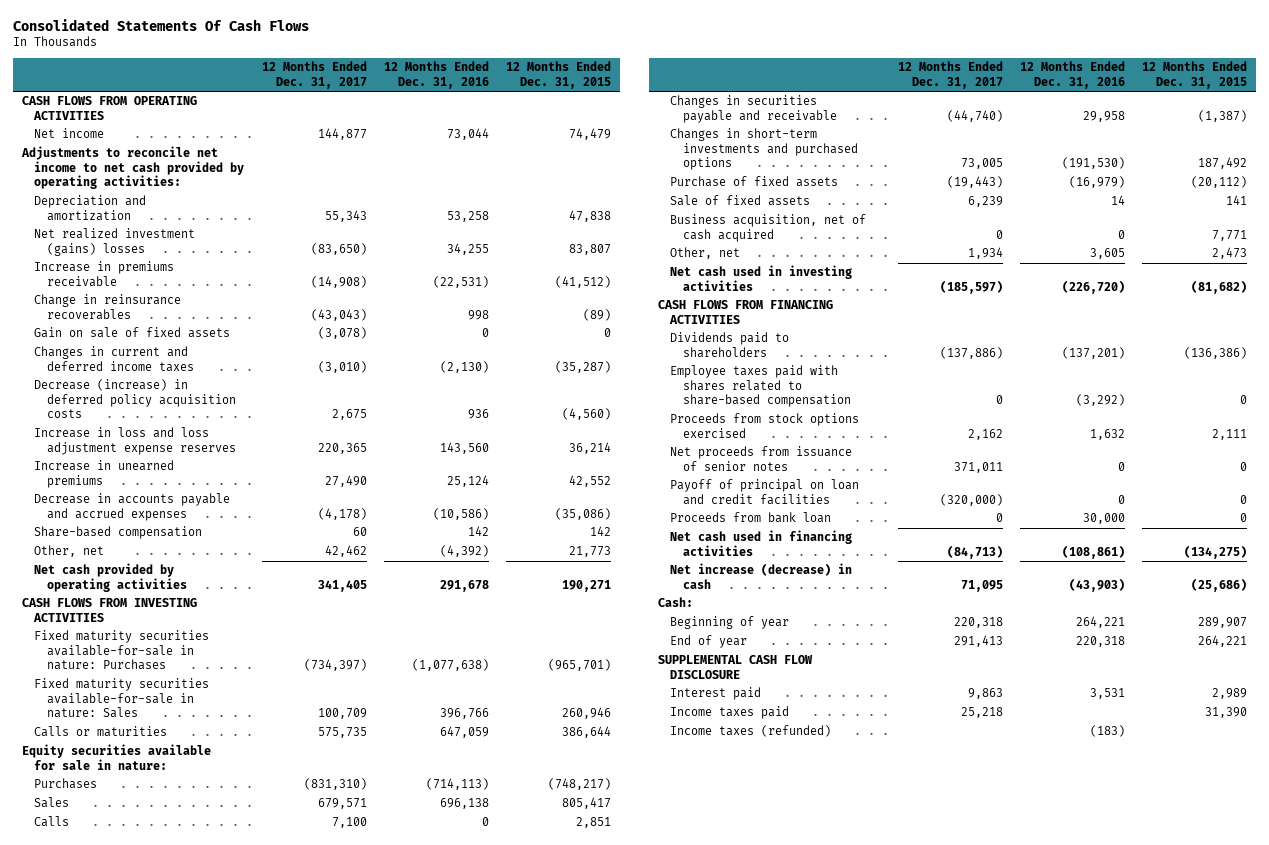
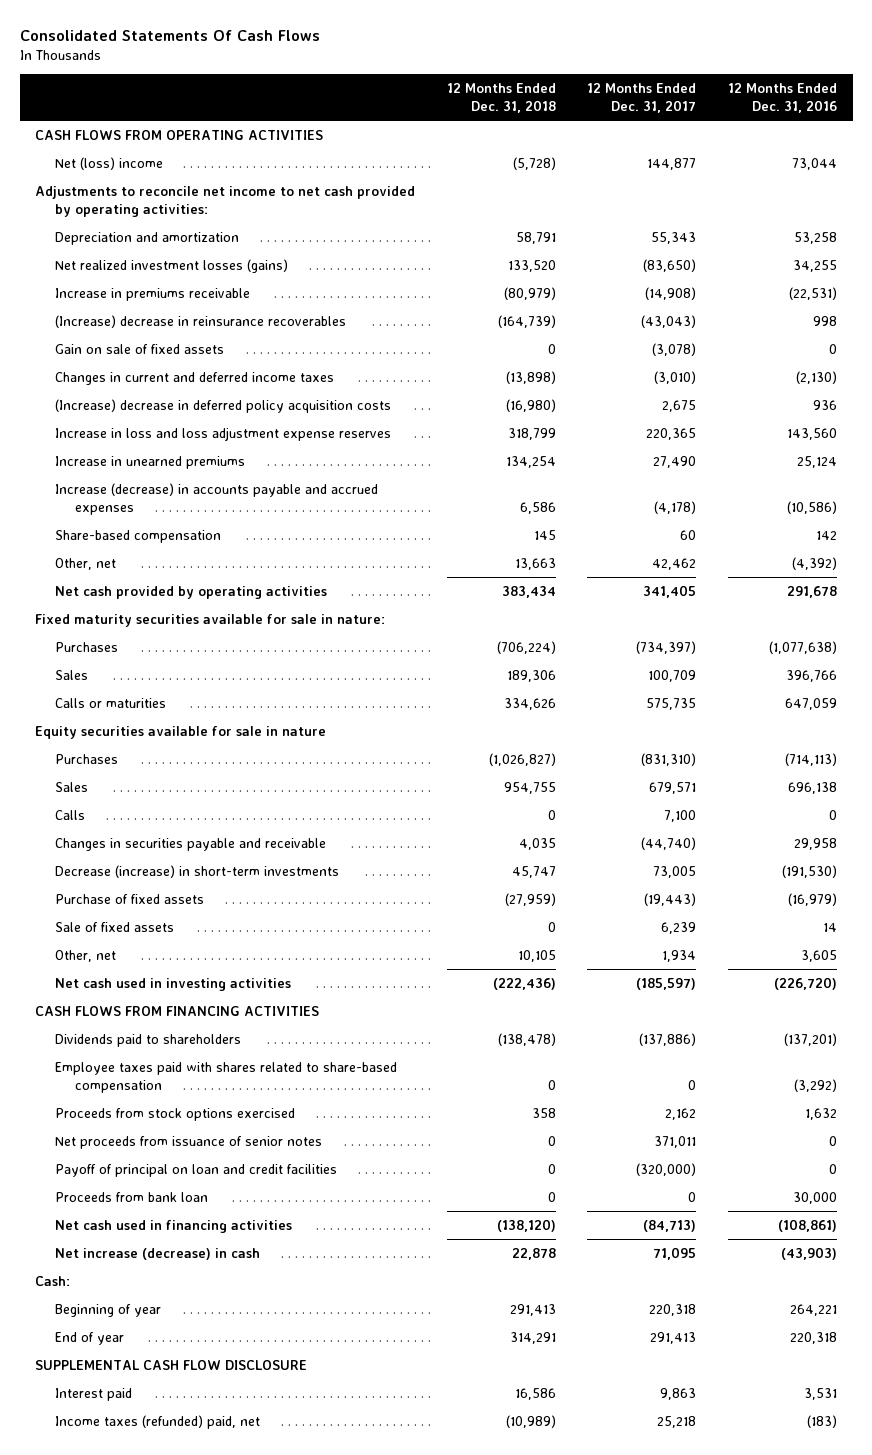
- | 12 Months Ended Dec. 31, 2017 | 12 Months Ended Dec. 31, 2016 | 12 Months Ended Dec. 31, 2015
+ | 12 Months Ended Dec. 31, 2018 | 12 Months Ended Dec. 31, 2017 | 12 Months Ended Dec. 31, 2016
- Net income | 144,877 | 73,044 | 74,479
+ Net (loss) income | (5,728) | 144,877 | 73,044
- Net realized investment (gains) losses | (83,650) | 34,255 | 83,807
+ Net realized investment losses (gains) | 133,520 | (83,650) | 34,255
- Change in reinsurance recoverables | (43,043) | 998 | (89)
+ (Increase) decrease in reinsurance recoverables | (164,739) | (43,043) | 998
- Decrease (increase) in deferred policy acquisition costs | 2,675 | 936 | (4,560)
+ (Increase) decrease in deferred policy acquisition costs | (16,980) | 2,675 | 936
- Decrease in accounts payable and accrued expenses | (4,178) | (10,586) | (35,086)
+ Increase (decrease) in accounts payable and accrued expenses | 6,586 | (4,178) | (10,586)
- CASH FLOWS FROM INVESTING ACTIVITIES
- Fixed maturity securities available-for-sale in nature: Purchases | (734,397) | (1,077,638) | (965,701)
- Fixed maturity securities available-for-sale in nature: Sales | 100,709 | 396,766 | 260,946
+ Fixed maturity securities available for sale in nature:
+ Purchases | (706,224) | (734,397) | (1,077,638)
+ Sales | 189,306 | 100,709 | 396,766
- Equity securities available for sale in nature:
+ Equity securities available for sale in nature
- Changes in short-term investments and purchased options | 73,005 | (191,530) | 187,492
+ Decrease (increase) in short-term investments | 45,747 | 73,005 | (191,530)
- Business acquisition, net of cash acquired | 0 | 0 | 7,771
- Income taxes paid | 25,218 | | 31,390
- Income taxes (refunded) | | (183) |
+ Income taxes (refunded) paid, net | (10,989) | 25,218 | (183)

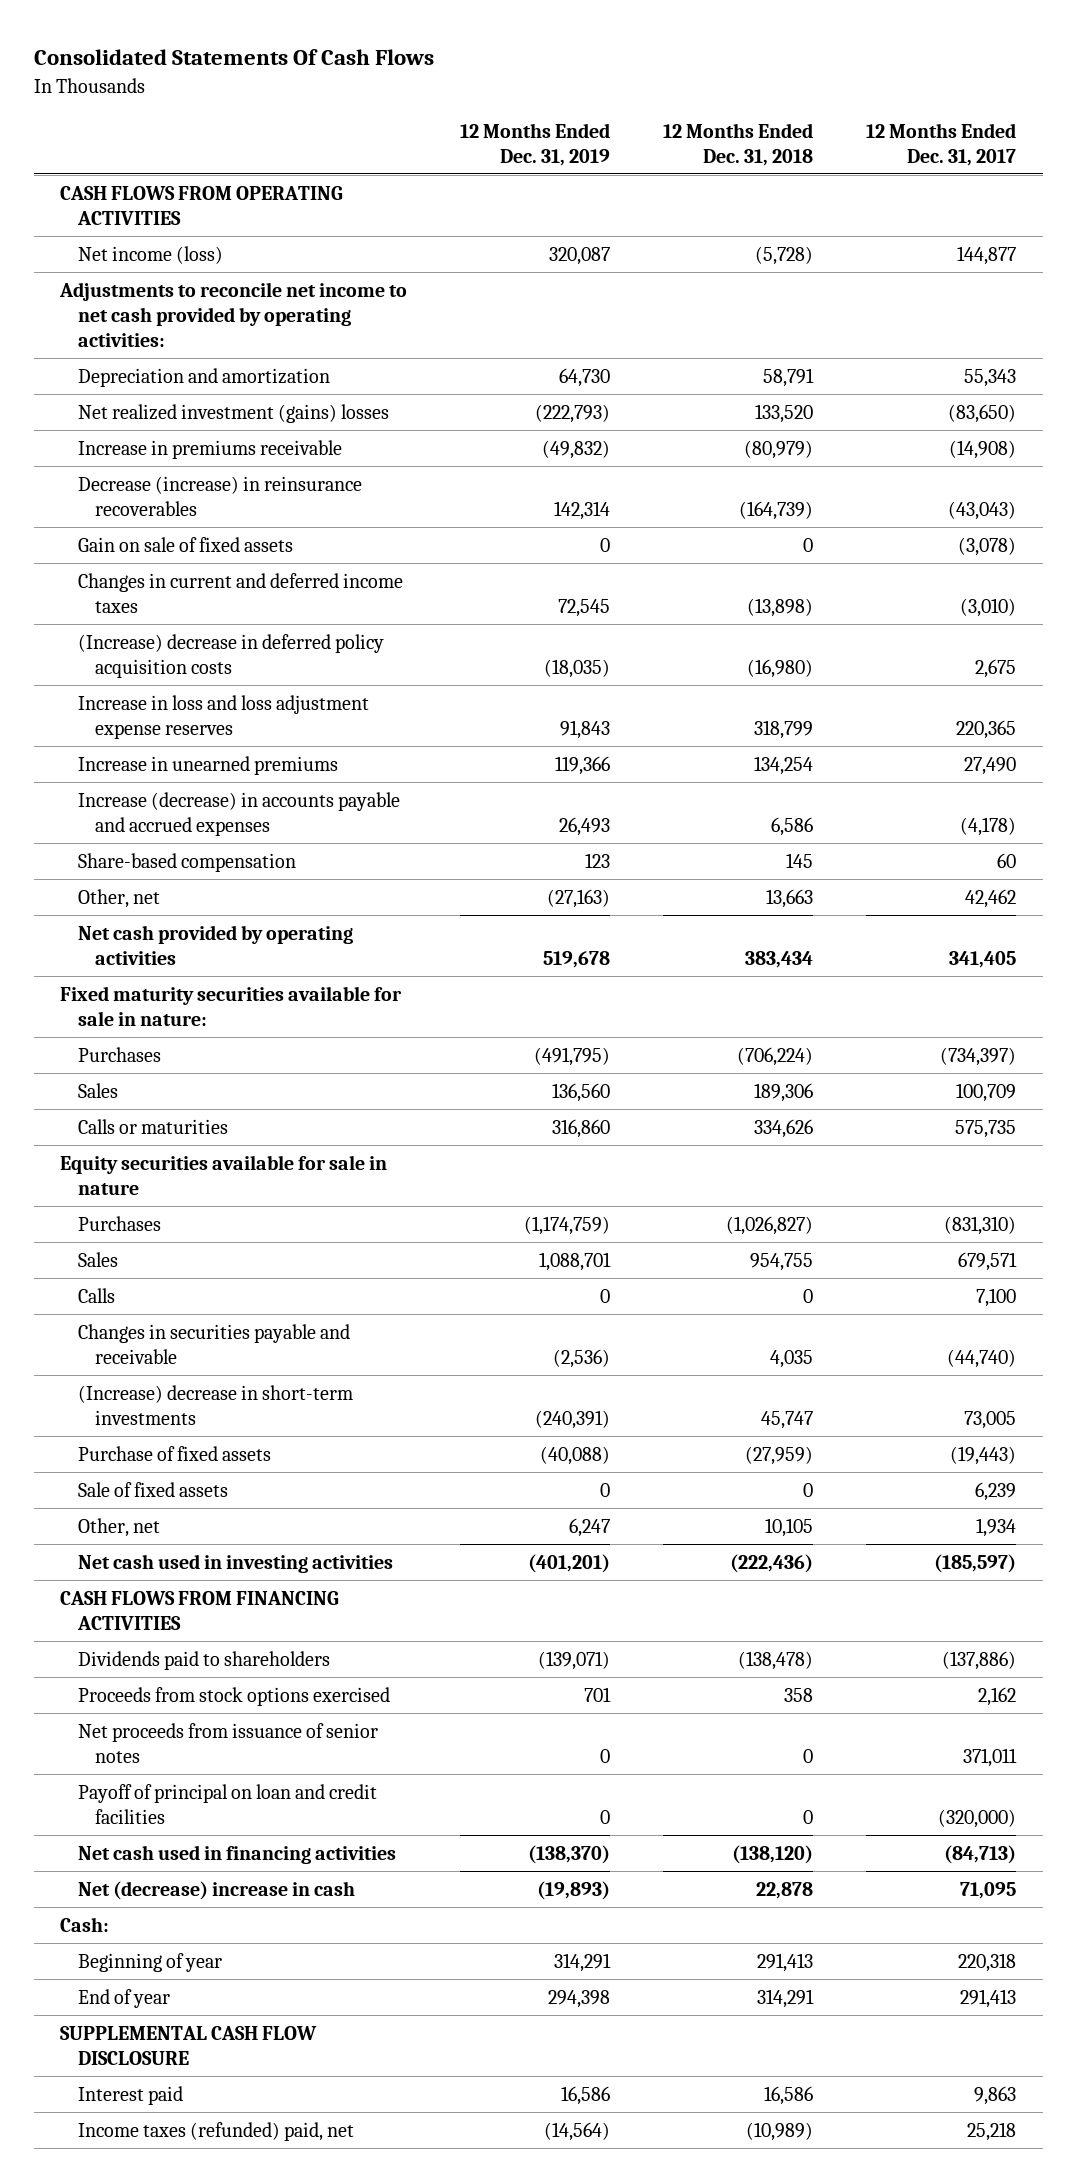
- | 12 Months Ended Dec. 31, 2018 | 12 Months Ended Dec. 31, 2017 | 12 Months Ended Dec. 31, 2016
+ | 12 Months Ended Dec. 31, 2019 | 12 Months Ended Dec. 31, 2018 | 12 Months Ended Dec. 31, 2017
- Net (loss) income | (5,728) | 144,877 | 73,044
+ Net income (loss) | 320,087 | (5,728) | 144,877
- Net realized investment losses (gains) | 133,520 | (83,650) | 34,255
+ Net realized investment (gains) losses | (222,793) | 133,520 | (83,650)
- (Increase) decrease in reinsurance recoverables | (164,739) | (43,043) | 998
+ Decrease (increase) in reinsurance recoverables | 142,314 | (164,739) | (43,043)
- Decrease (increase) in short-term investments | 45,747 | 73,005 | (191,530)
+ (Increase) decrease in short-term investments | (240,391) | 45,747 | 73,005
- Employee taxes paid with shares related to share-based compensation | 0 | 0 | (3,292)
- Proceeds from bank loan | 0 | 0 | 30,000
- Net increase (decrease) in cash | 22,878 | 71,095 | (43,903)
+ Net (decrease) increase in cash | (19,893) | 22,878 | 71,095

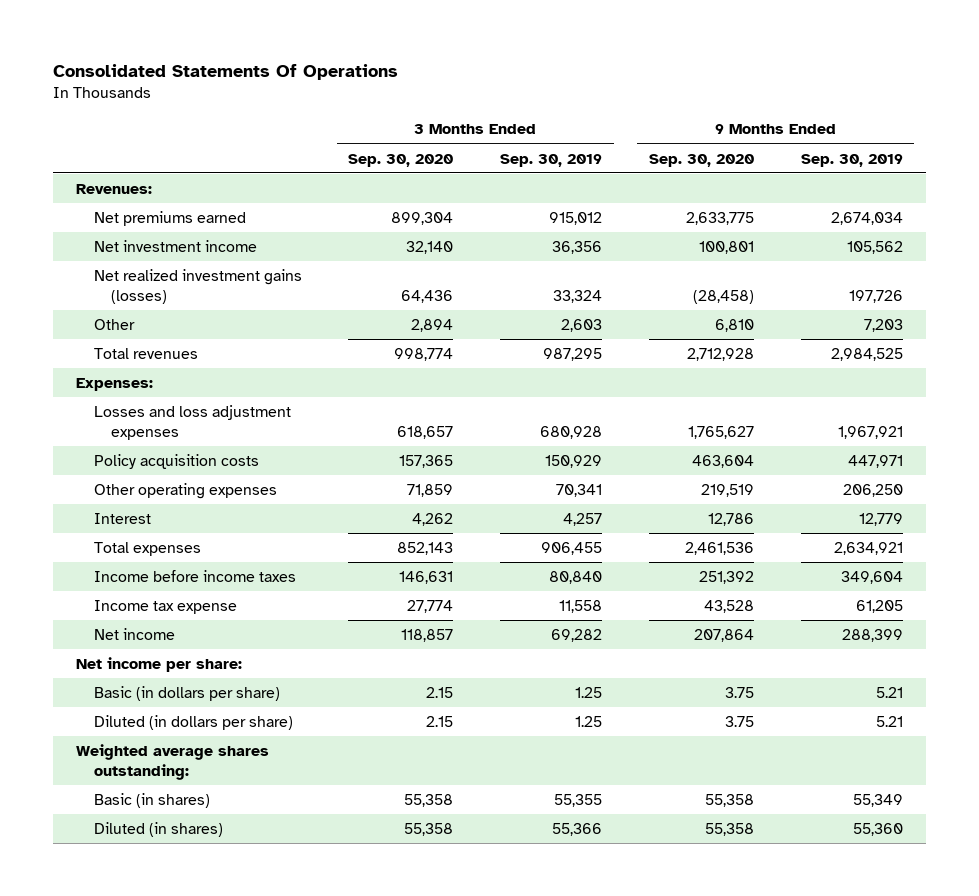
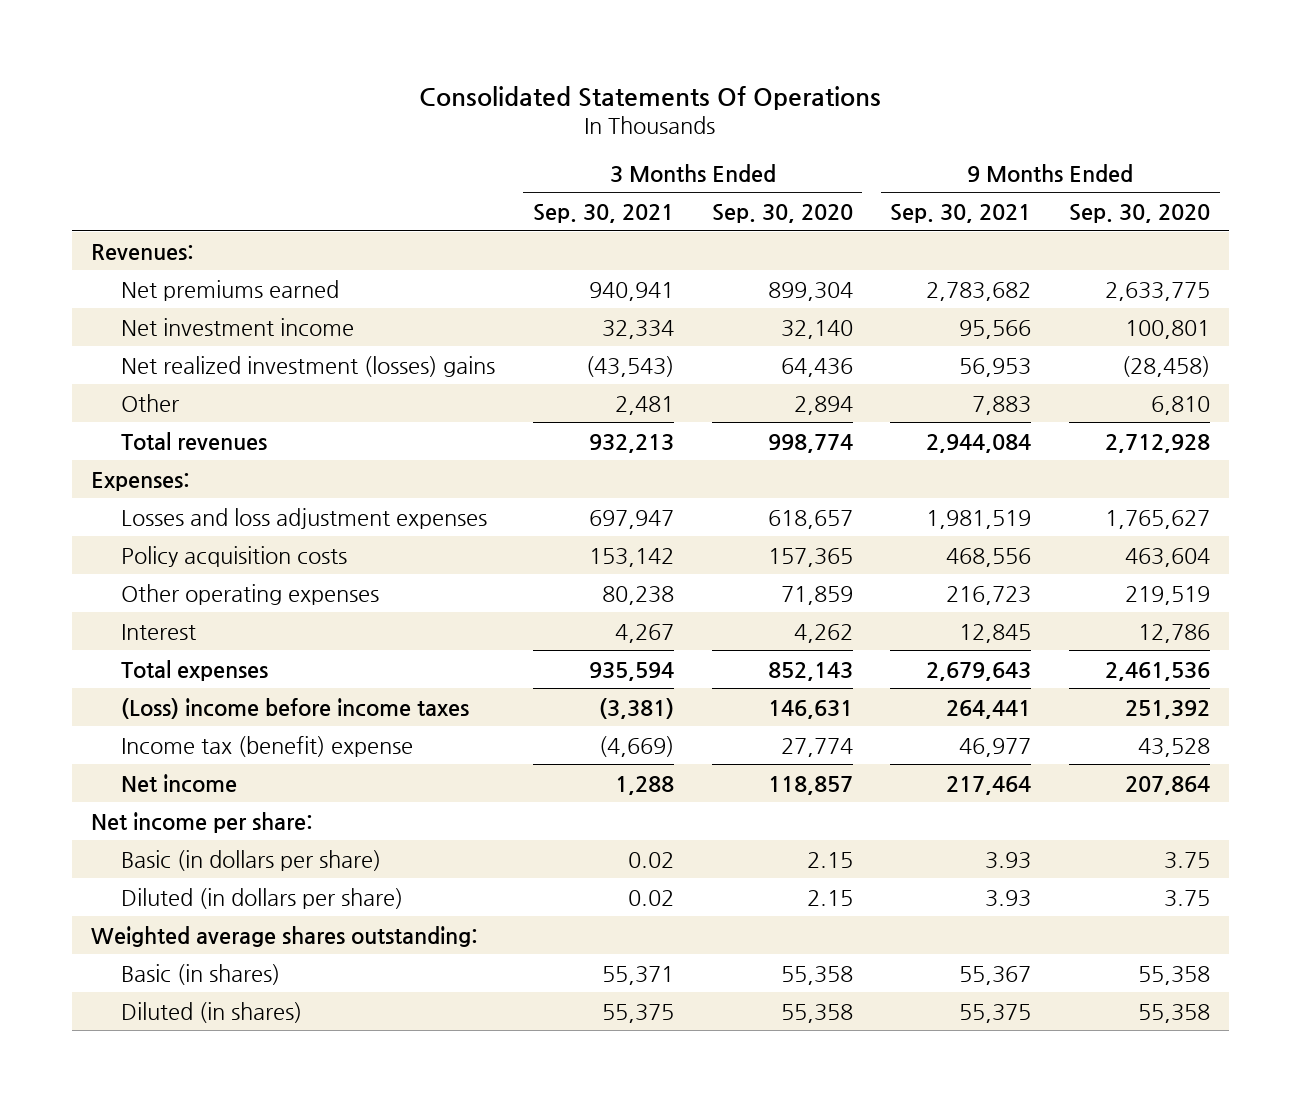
- | 3 Months Ended Sep. 30, 2020 | 3 Months Ended Sep. 30, 2019 | 9 Months Ended Sep. 30, 2020 | 9 Months Ended Sep. 30, 2019
+ | 3 Months Ended Sep. 30, 2021 | 3 Months Ended Sep. 30, 2020 | 9 Months Ended Sep. 30, 2021 | 9 Months Ended Sep. 30, 2020
- Net realized investment gains (losses) | 64,436 | 33,324 | (28,458) | 197,726
+ Net realized investment (losses) gains | (43,543) | 64,436 | 56,953 | (28,458)
- Income before income taxes | 146,631 | 80,840 | 251,392 | 349,604
- Income tax expense | 27,774 | 11,558 | 43,528 | 61,205
+ (Loss) income before income taxes | (3,381) | 146,631 | 264,441 | 251,392
+ Income tax (benefit) expense | (4,669) | 27,774 | 46,977 | 43,528

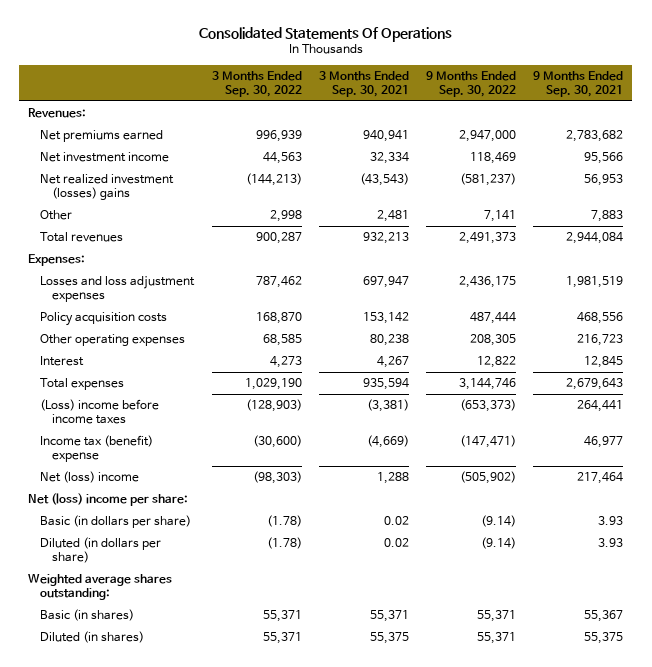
- | 3 Months Ended Sep. 30, 2021 | 3 Months Ended Sep. 30, 2020 | 9 Months Ended Sep. 30, 2021 | 9 Months Ended Sep. 30, 2020
+ | 3 Months Ended Sep. 30, 2022 | 3 Months Ended Sep. 30, 2021 | 9 Months Ended Sep. 30, 2022 | 9 Months Ended Sep. 30, 2021
- Net income | 1,288 | 118,857 | 217,464 | 207,864
- Net income per share:
+ Net (loss) income | (98,303) | 1,288 | (505,902) | 217,464
+ Net (loss) income per share:

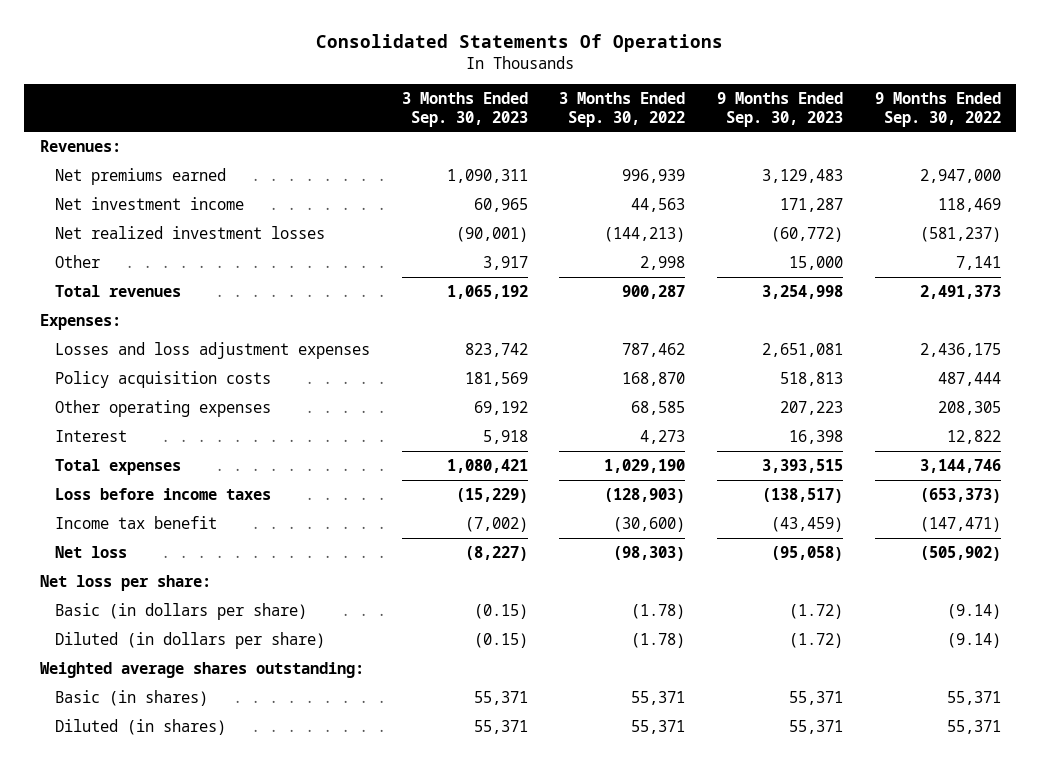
- | 3 Months Ended Sep. 30, 2022 | 3 Months Ended Sep. 30, 2021 | 9 Months Ended Sep. 30, 2022 | 9 Months Ended Sep. 30, 2021
+ | 3 Months Ended Sep. 30, 2023 | 3 Months Ended Sep. 30, 2022 | 9 Months Ended Sep. 30, 2023 | 9 Months Ended Sep. 30, 2022
- Net realized investment (losses) gains | (144,213) | (43,543) | (581,237) | 56,953
+ Net realized investment losses | (90,001) | (144,213) | (60,772) | (581,237)
- (Loss) income before income taxes | (128,903) | (3,381) | (653,373) | 264,441
- Income tax (benefit) expense | (30,600) | (4,669) | (147,471) | 46,977
- Net (loss) income | (98,303) | 1,288 | (505,902) | 217,464
- Net (loss) income per share:
+ Loss before income taxes | (15,229) | (128,903) | (138,517) | (653,373)
+ Income tax benefit | (7,002) | (30,600) | (43,459) | (147,471)
+ Net loss | (8,227) | (98,303) | (95,058) | (505,902)
+ Net loss per share:

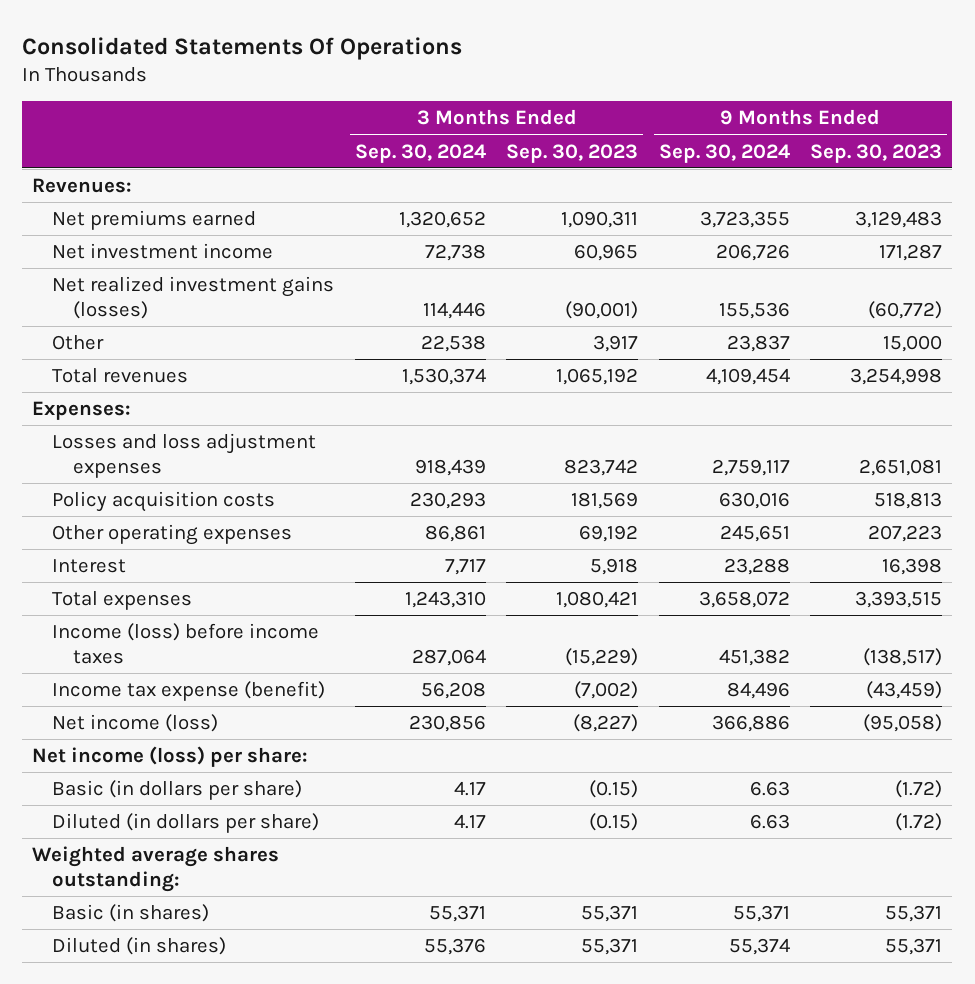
- | 3 Months Ended Sep. 30, 2023 | 3 Months Ended Sep. 30, 2022 | 9 Months Ended Sep. 30, 2023 | 9 Months Ended Sep. 30, 2022
+ | 3 Months Ended Sep. 30, 2024 | 3 Months Ended Sep. 30, 2023 | 9 Months Ended Sep. 30, 2024 | 9 Months Ended Sep. 30, 2023
- Net realized investment losses | (90,001) | (144,213) | (60,772) | (581,237)
+ Net realized investment gains (losses) | 114,446 | (90,001) | 155,536 | (60,772)
- Loss before income taxes | (15,229) | (128,903) | (138,517) | (653,373)
- Income tax benefit | (7,002) | (30,600) | (43,459) | (147,471)
- Net loss | (8,227) | (98,303) | (95,058) | (505,902)
- Net loss per share:
+ Income (loss) before income taxes | 287,064 | (15,229) | 451,382 | (138,517)
+ Income tax expense (benefit) | 56,208 | (7,002) | 84,496 | (43,459)
+ Net income (loss) | 230,856 | (8,227) | 366,886 | (95,058)
+ Net income (loss) per share:

